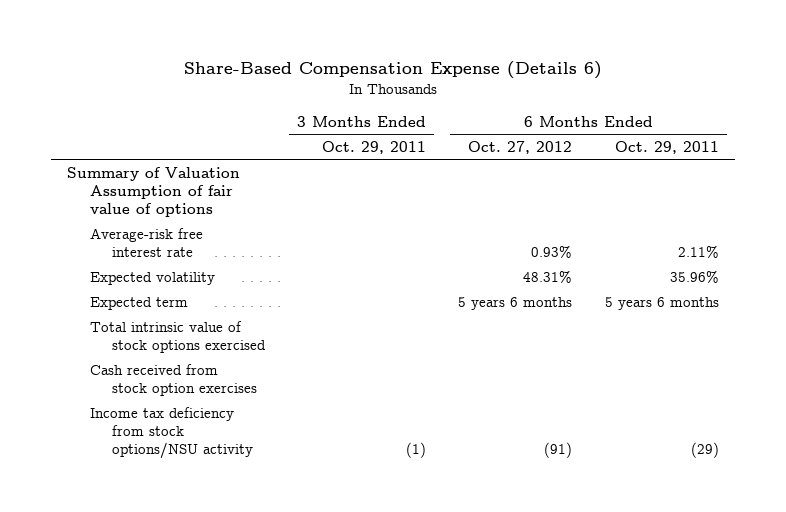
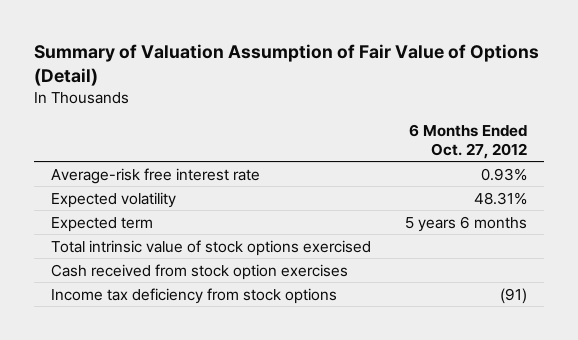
- Share-Based Compensation Expense (Details 6)
+ Summary of Valuation Assumption of Fair Value of Options (Detail)
- | 3 Months Ended Oct. 29, 2011 | 6 Months Ended Oct. 27, 2012 | 6 Months Ended Oct. 29, 2011
+ | 6 Months Ended Oct. 27, 2012
- Summary of Valuation Assumption of fair value of options
- Income tax deficiency from stock options/NSU activity | (1) | (91) | (29)
+ Income tax deficiency from stock options | (91)

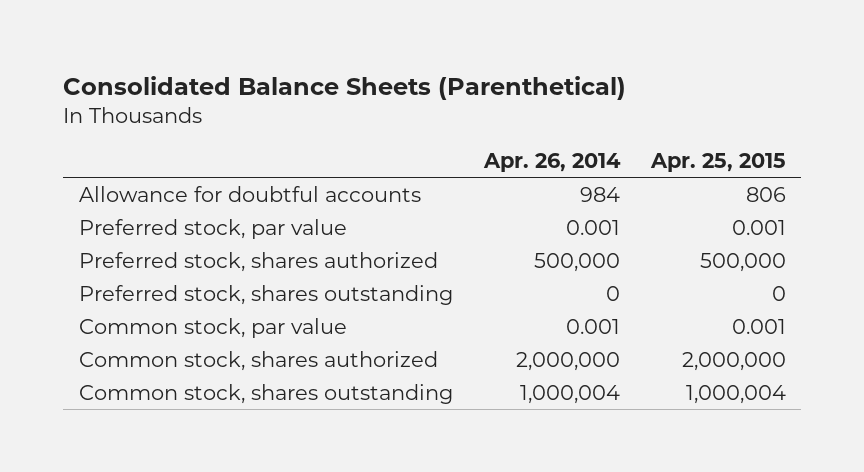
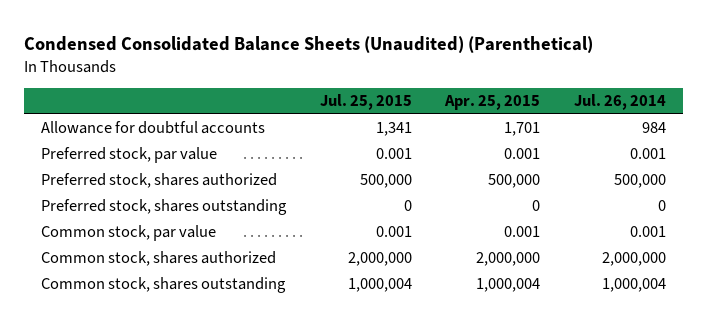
- Consolidated Balance Sheets (Parenthetical)
+ Condensed Consolidated Balance Sheets (Unaudited) (Parenthetical)
- | Apr. 26, 2014 | Apr. 25, 2015
+ | Jul. 25, 2015 | Apr. 25, 2015 | Jul. 26, 2014
- Allowance for doubtful accounts | 984 | 806
+ Allowance for doubtful accounts | 1,341 | 1,701 | 984

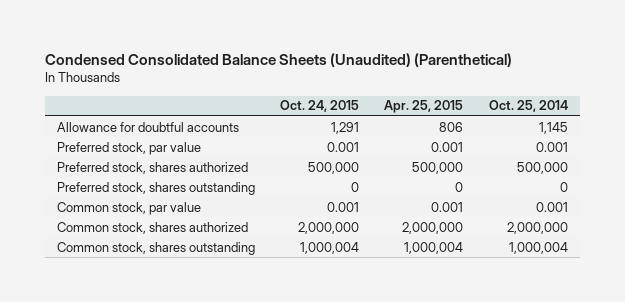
- | Jul. 25, 2015 | Apr. 25, 2015 | Jul. 26, 2014
+ | Oct. 24, 2015 | Apr. 25, 2015 | Oct. 25, 2014
- Allowance for doubtful accounts | 1,341 | 1,701 | 984
+ Allowance for doubtful accounts | 1,291 | 806 | 1,145

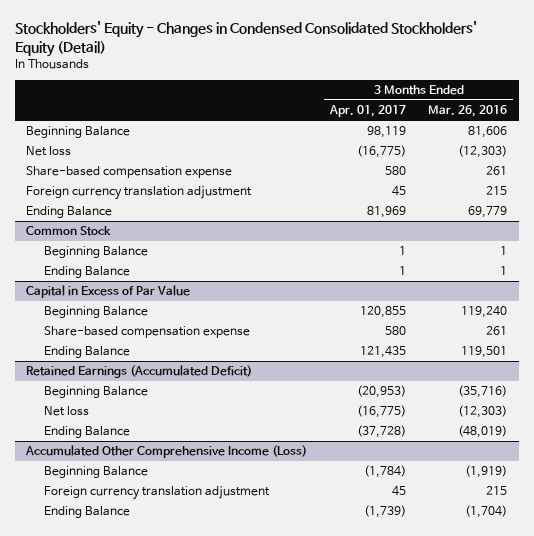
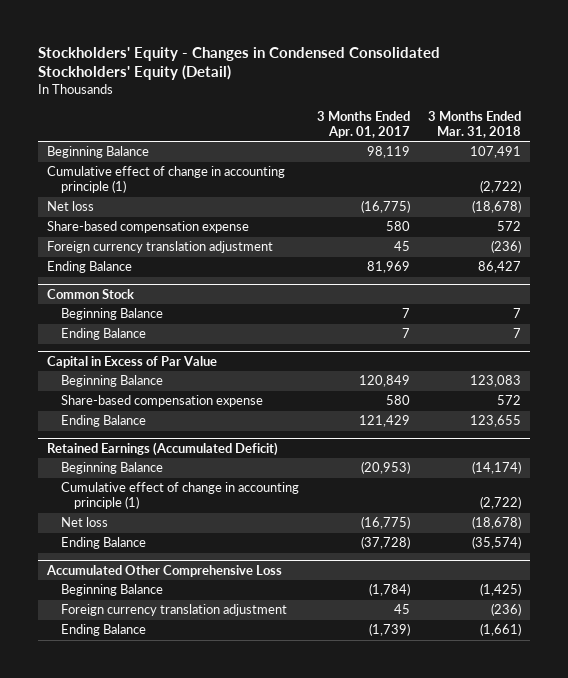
- | 3 Months Ended Apr. 01, 2017 | 3 Months Ended Mar. 26, 2016
+ | 3 Months Ended Apr. 01, 2017 | 3 Months Ended Mar. 31, 2018
+ Cumulative effect of change in accounting principle (1) | | (2,722)
@ Common Stock
- Beginning Balance | 1 | 1
- Ending Balance | 1 | 1
+ Beginning Balance | 7 | 7
+ Ending Balance | 7 | 7
@ Capital in Excess of Par Value
- Beginning Balance | 120,855 | 119,240
+ Beginning Balance | 120,849 | 123,083
- Ending Balance | 121,435 | 119,501
+ Ending Balance | 121,429 | 123,655
@ Retained Earnings (Accumulated Deficit)
+ Cumulative effect of change in accounting principle (1) | | (2,722)
- Accumulated Other Comprehensive Income (Loss)
+ Accumulated Other Comprehensive Loss

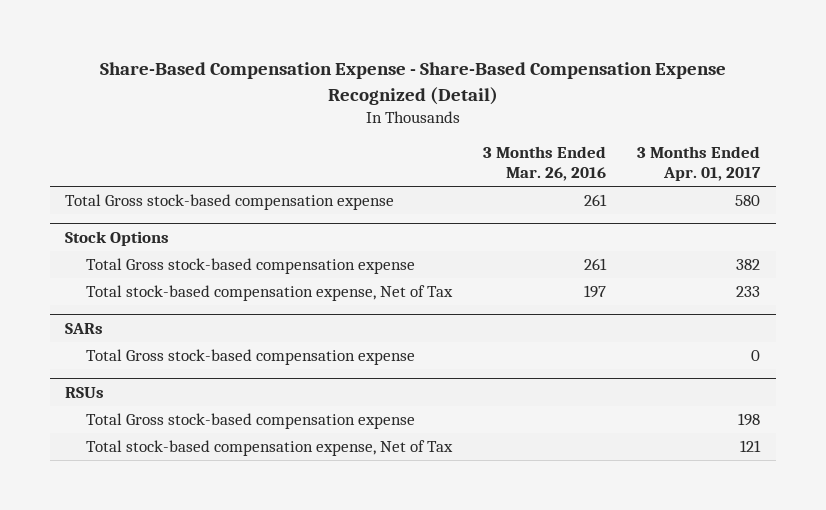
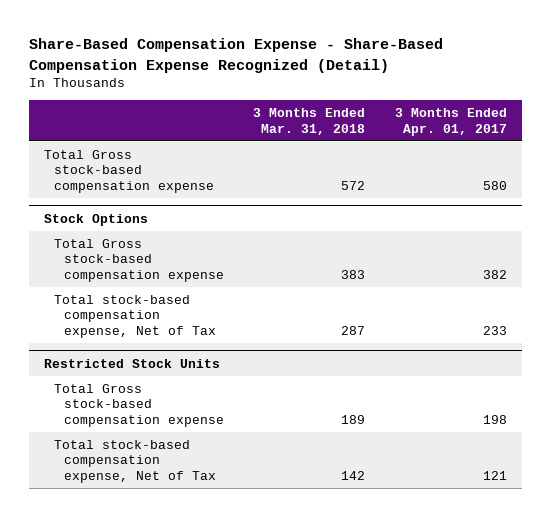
- | 3 Months Ended Mar. 26, 2016 | 3 Months Ended Apr. 01, 2017
+ | 3 Months Ended Mar. 31, 2018 | 3 Months Ended Apr. 01, 2017
- SARs
- Total Gross stock-based compensation expense | | 0
- RSUs
+ Restricted Stock Units

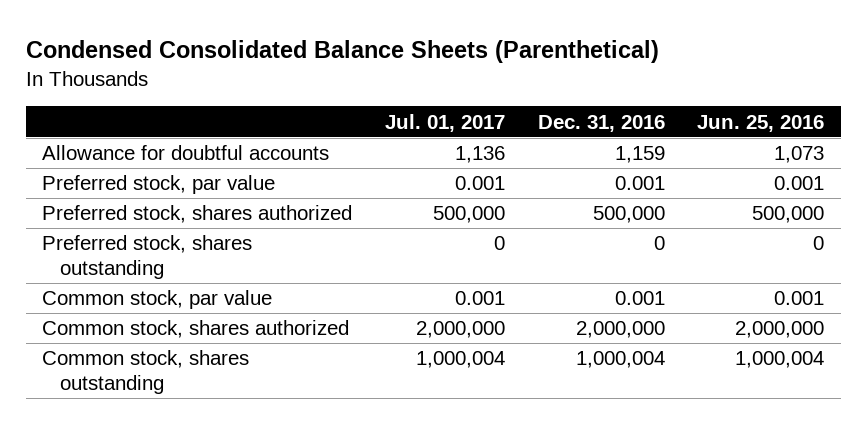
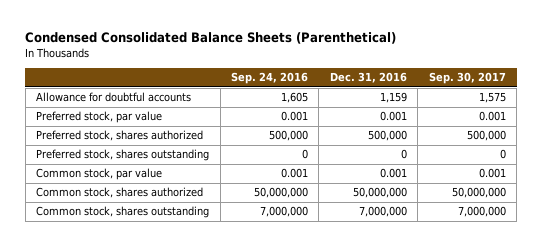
- | Jul. 01, 2017 | Dec. 31, 2016 | Jun. 25, 2016
+ | Sep. 24, 2016 | Dec. 31, 2016 | Sep. 30, 2017
- Common stock, shares authorized | 2,000,000 | 2,000,000 | 2,000,000
- Common stock, shares outstanding | 1,000,004 | 1,000,004 | 1,000,004
+ Common stock, shares authorized | 50,000,000 | 50,000,000 | 50,000,000
+ Common stock, shares outstanding | 7,000,000 | 7,000,000 | 7,000,000

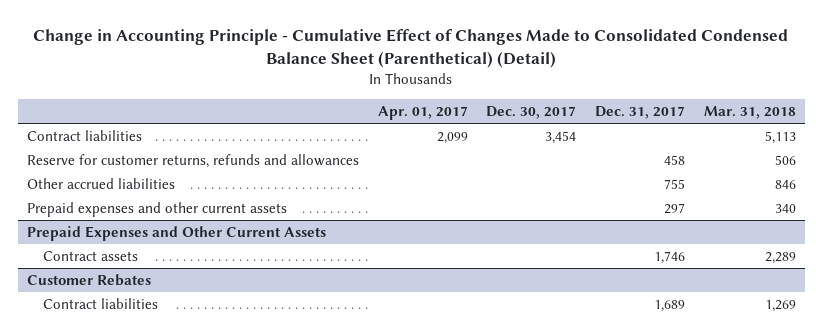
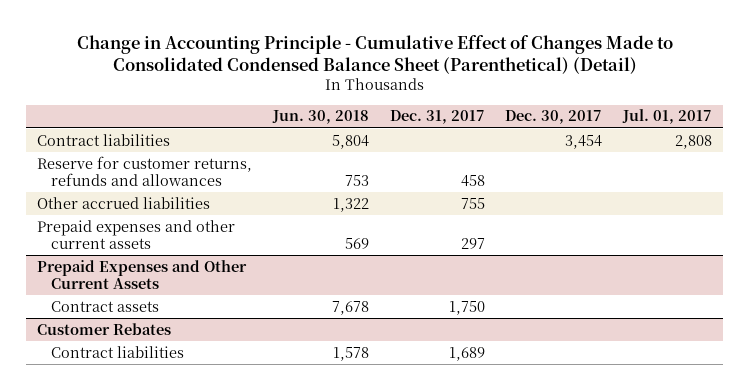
- | Apr. 01, 2017 | Dec. 30, 2017 | Dec. 31, 2017 | Mar. 31, 2018
+ | Jun. 30, 2018 | Dec. 31, 2017 | Dec. 30, 2017 | Jul. 01, 2017
@ Prepaid Expenses and Other Current Assets
- Contract assets | | | 1,746 | 2,289
+ Contract assets | 7,678 | 1,750 | |

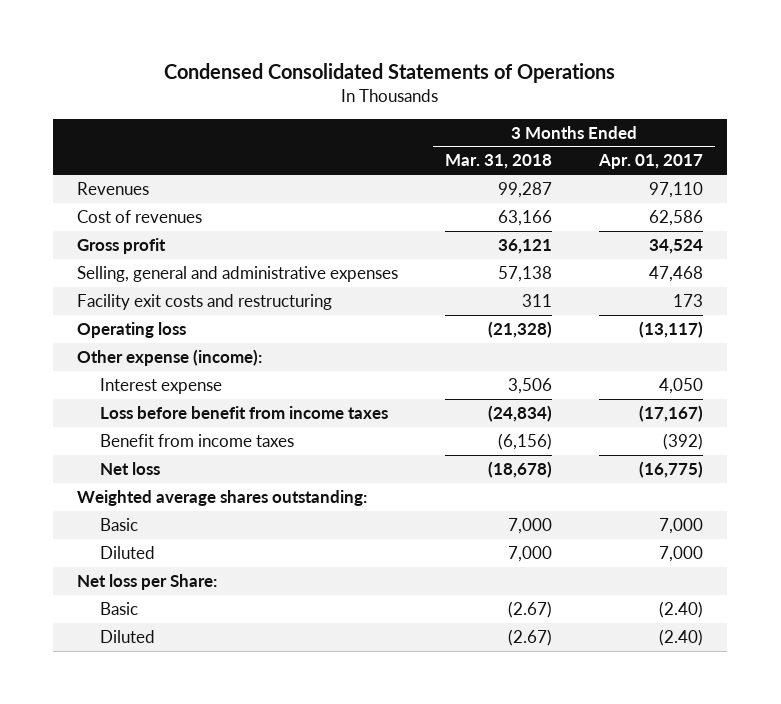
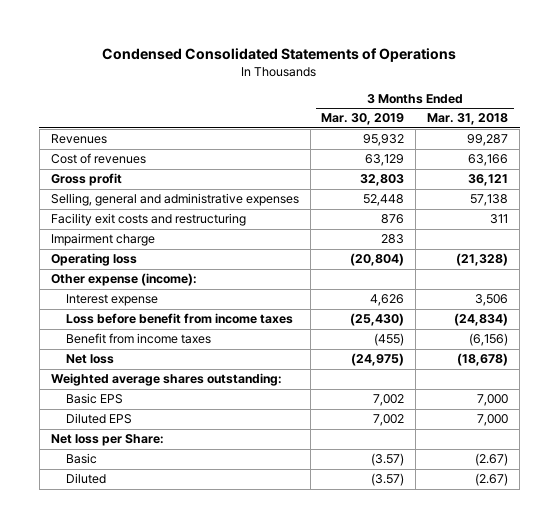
- | 3 Months Ended Mar. 31, 2018 | 3 Months Ended Apr. 01, 2017
+ | 3 Months Ended Mar. 30, 2019 | 3 Months Ended Mar. 31, 2018
+ Impairment charge | 283 |
- Basic | 7,000 | 7,000
- Diluted | 7,000 | 7,000
+ Basic EPS | 7,002 | 7,000
+ Diluted EPS | 7,002 | 7,000

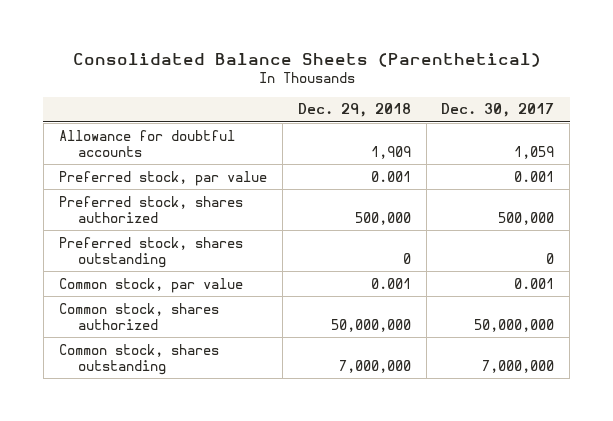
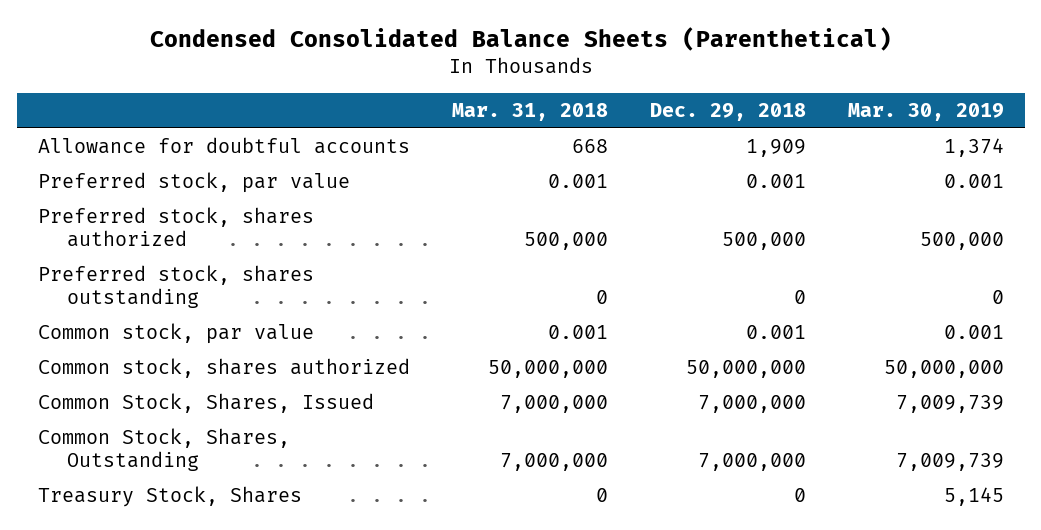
- Consolidated Balance Sheets (Parenthetical)
+ Condensed Consolidated Balance Sheets (Parenthetical)
- | Dec. 29, 2018 | Dec. 30, 2017
+ | Mar. 31, 2018 | Dec. 29, 2018 | Mar. 30, 2019
- Common stock, shares outstanding | 7,000,000 | 7,000,000
+ Common Stock, Shares, Issued | 7,000,000 | 7,000,000 | 7,009,739
+ Common Stock, Shares, Outstanding | 7,000,000 | 7,000,000 | 7,009,739
+ Treasury Stock, Shares | 0 | 0 | 5,145

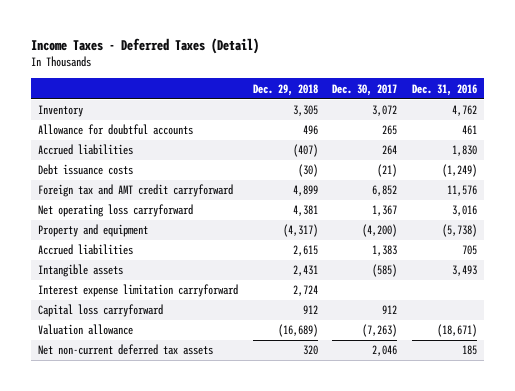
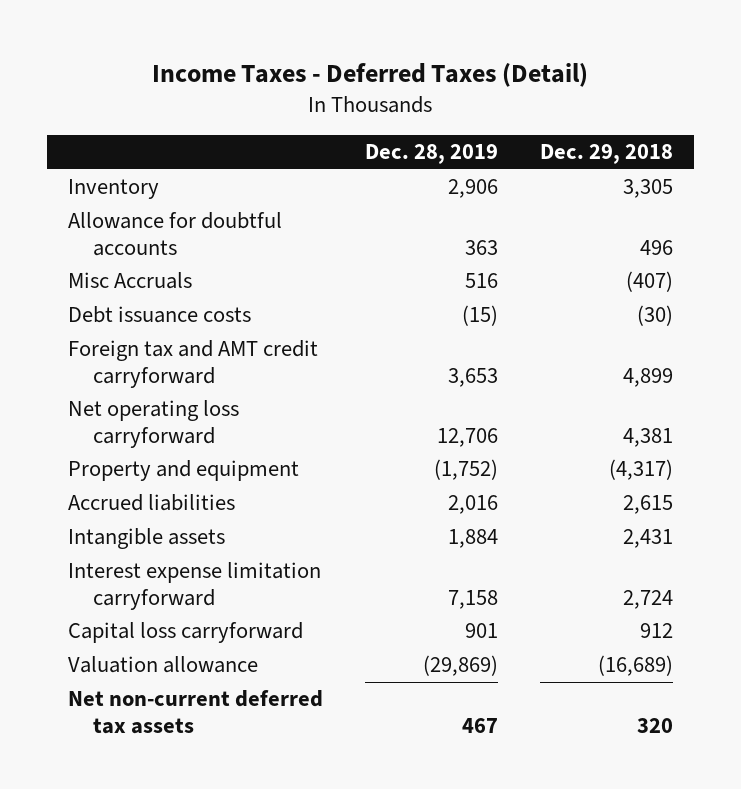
- | Dec. 29, 2018 | Dec. 30, 2017 | Dec. 31, 2016
+ | Dec. 28, 2019 | Dec. 29, 2018
- Accrued liabilities | (407) | 264 | 1,830
+ Misc Accruals | 516 | (407)

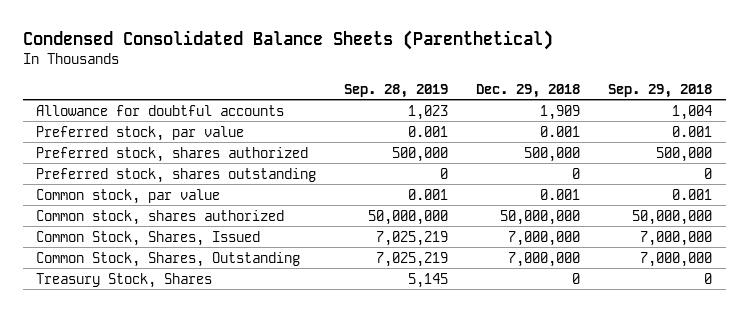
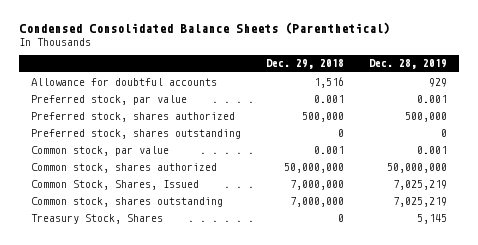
- | Sep. 28, 2019 | Dec. 29, 2018 | Sep. 29, 2018
+ | Dec. 29, 2018 | Dec. 28, 2019
- Allowance for doubtful accounts | 1,023 | 1,909 | 1,004
+ Allowance for doubtful accounts | 1,516 | 929
- Common Stock, Shares, Outstanding | 7,025,219 | 7,000,000 | 7,000,000
+ Common stock, shares outstanding | 7,000,000 | 7,025,219

